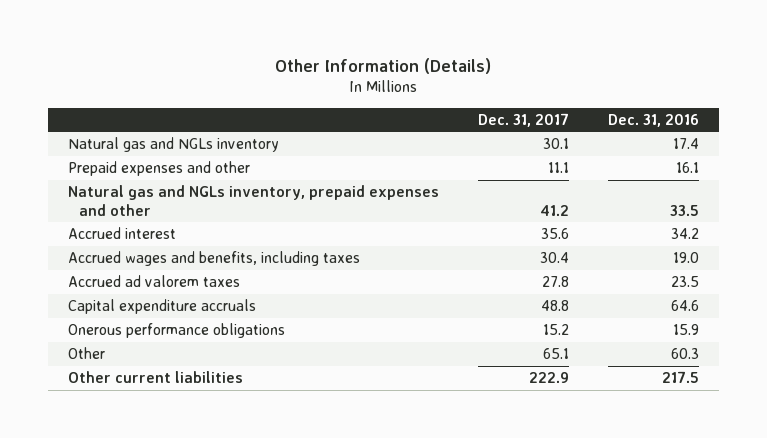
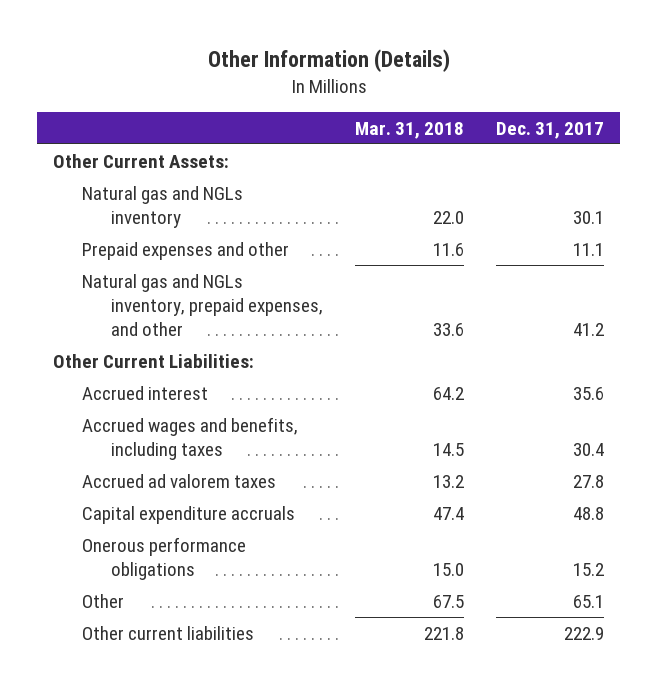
- | Dec. 31, 2017 | Dec. 31, 2016
+ | Mar. 31, 2018 | Dec. 31, 2017
+ Other Current Assets:
- Natural gas and NGLs inventory, prepaid expenses and other | 41.2 | 33.5
+ Natural gas and NGLs inventory, prepaid expenses, and other | 33.6 | 41.2
+ Other Current Liabilities:

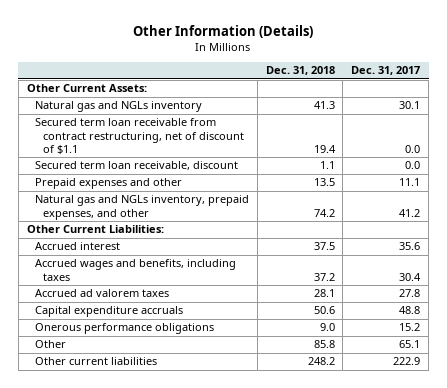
- | Mar. 31, 2018 | Dec. 31, 2017
+ | Dec. 31, 2018 | Dec. 31, 2017
+ Secured term loan receivable from contract restructuring, net of discount of $1.1 | 19.4 | 0.0
+ Secured term loan receivable, discount | 1.1 | 0.0

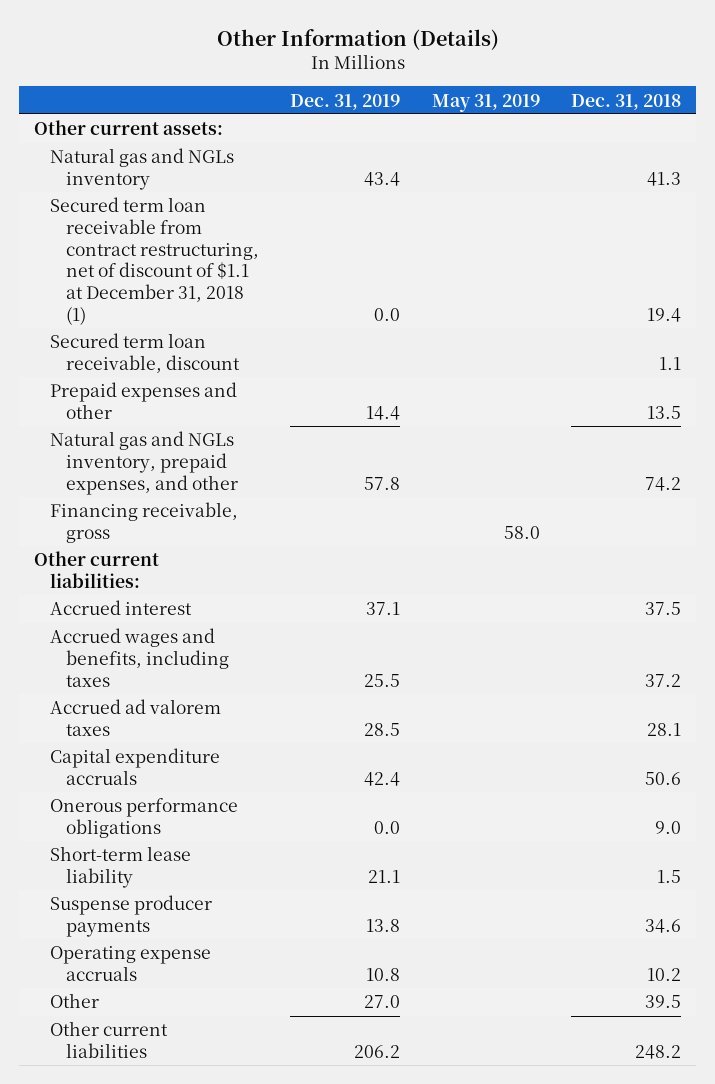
- | Dec. 31, 2018 | Dec. 31, 2017
+ | Dec. 31, 2019 | May 31, 2019 | Dec. 31, 2018
- Other Current Assets:
+ Other current assets:
- Secured term loan receivable from contract restructuring, net of discount of $1.1 | 19.4 | 0.0
+ Secured term loan receivable from contract restructuring, net of discount of $1.1 at December 31, 2018 (1) | 0.0 | | 19.4
- Other Current Liabilities:
+ Financing receivable, gross | | 58.0 |
+ Other current liabilities:
- Other | 85.8 | 65.1
+ Short-term lease liability | 21.1 | | 1.5
+ Suspense producer payments | 13.8 | | 34.6
+ Operating expense accruals | 10.8 | | 10.2
+ Other | 27.0 | | 39.5

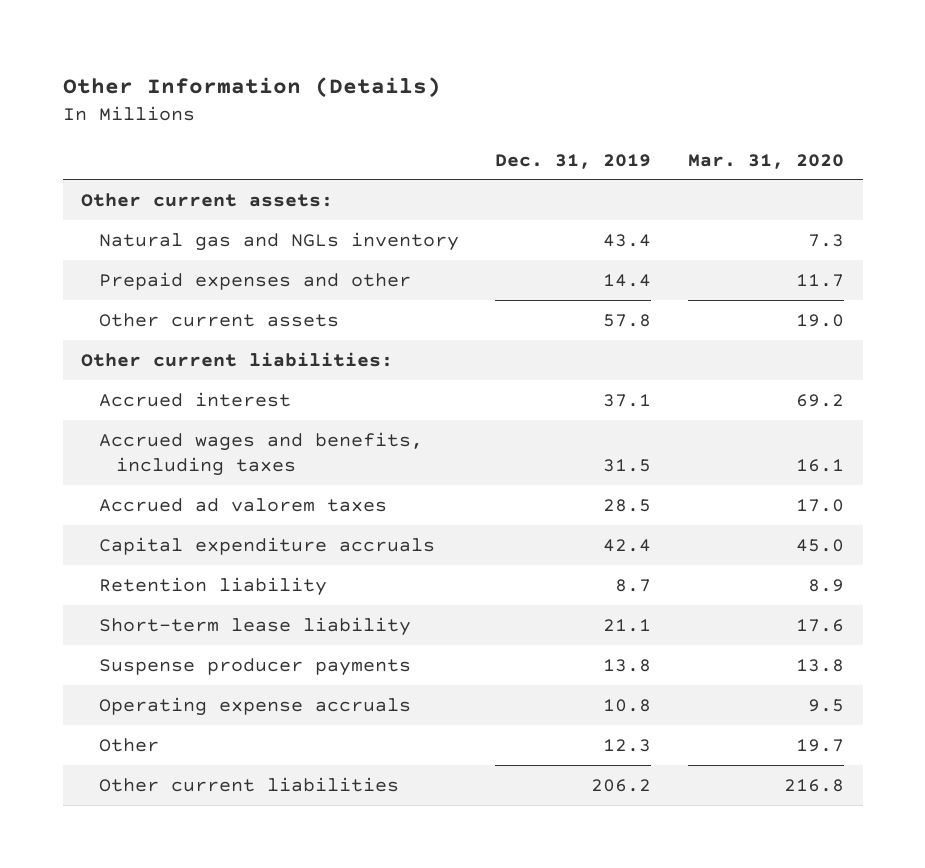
- | Dec. 31, 2019 | May 31, 2019 | Dec. 31, 2018
+ | Dec. 31, 2019 | Mar. 31, 2020
- Secured term loan receivable from contract restructuring, net of discount of $1.1 at December 31, 2018 (1) | 0.0 | | 19.4
- Secured term loan receivable, discount | | | 1.1
- Natural gas and NGLs inventory, prepaid expenses, and other | 57.8 | | 74.2
- Financing receivable, gross | | 58.0 |
+ Other current assets | 57.8 | 19.0
- Accrued wages and benefits, including taxes | 25.5 | | 37.2
+ Accrued wages and benefits, including taxes | 31.5 | 16.1
- Onerous performance obligations | 0.0 | | 9.0
+ Retention liability | 8.7 | 8.9
- Other | 27.0 | | 39.5
+ Other | 12.3 | 19.7

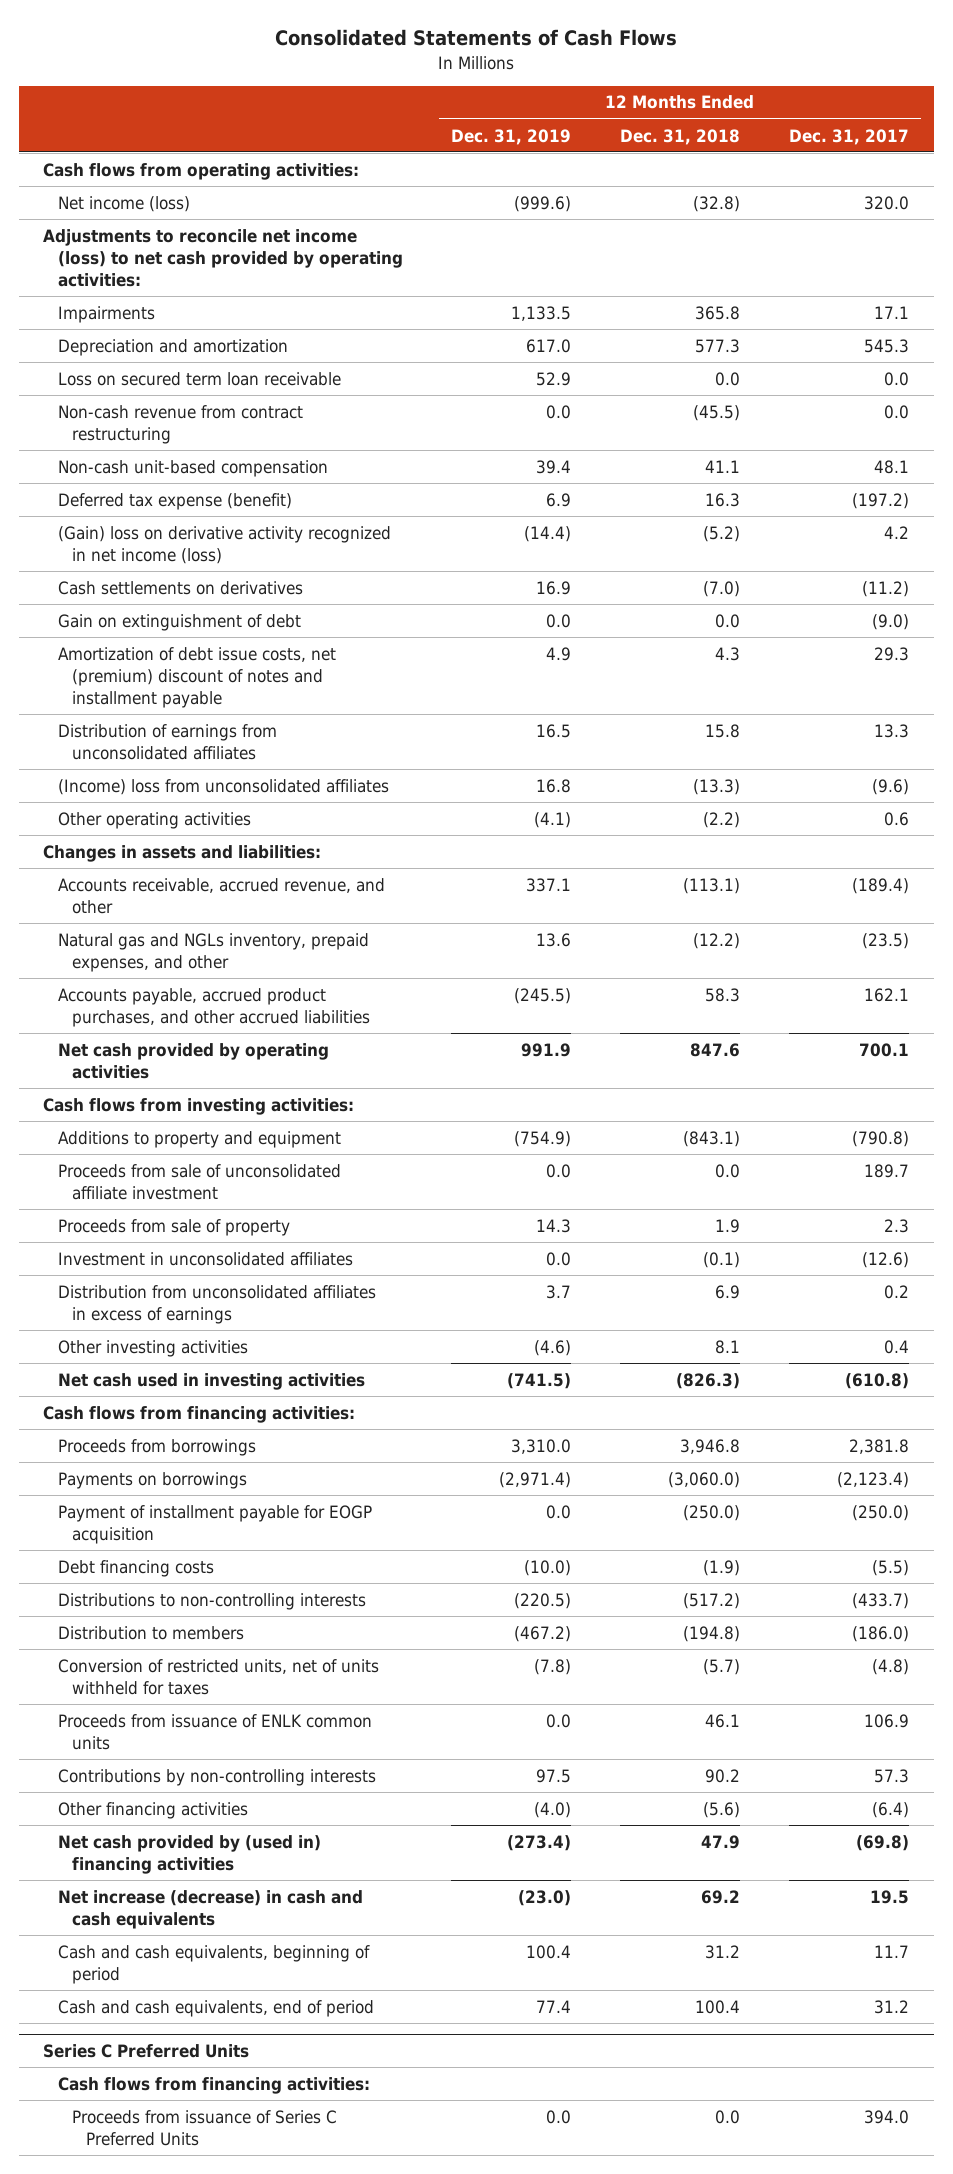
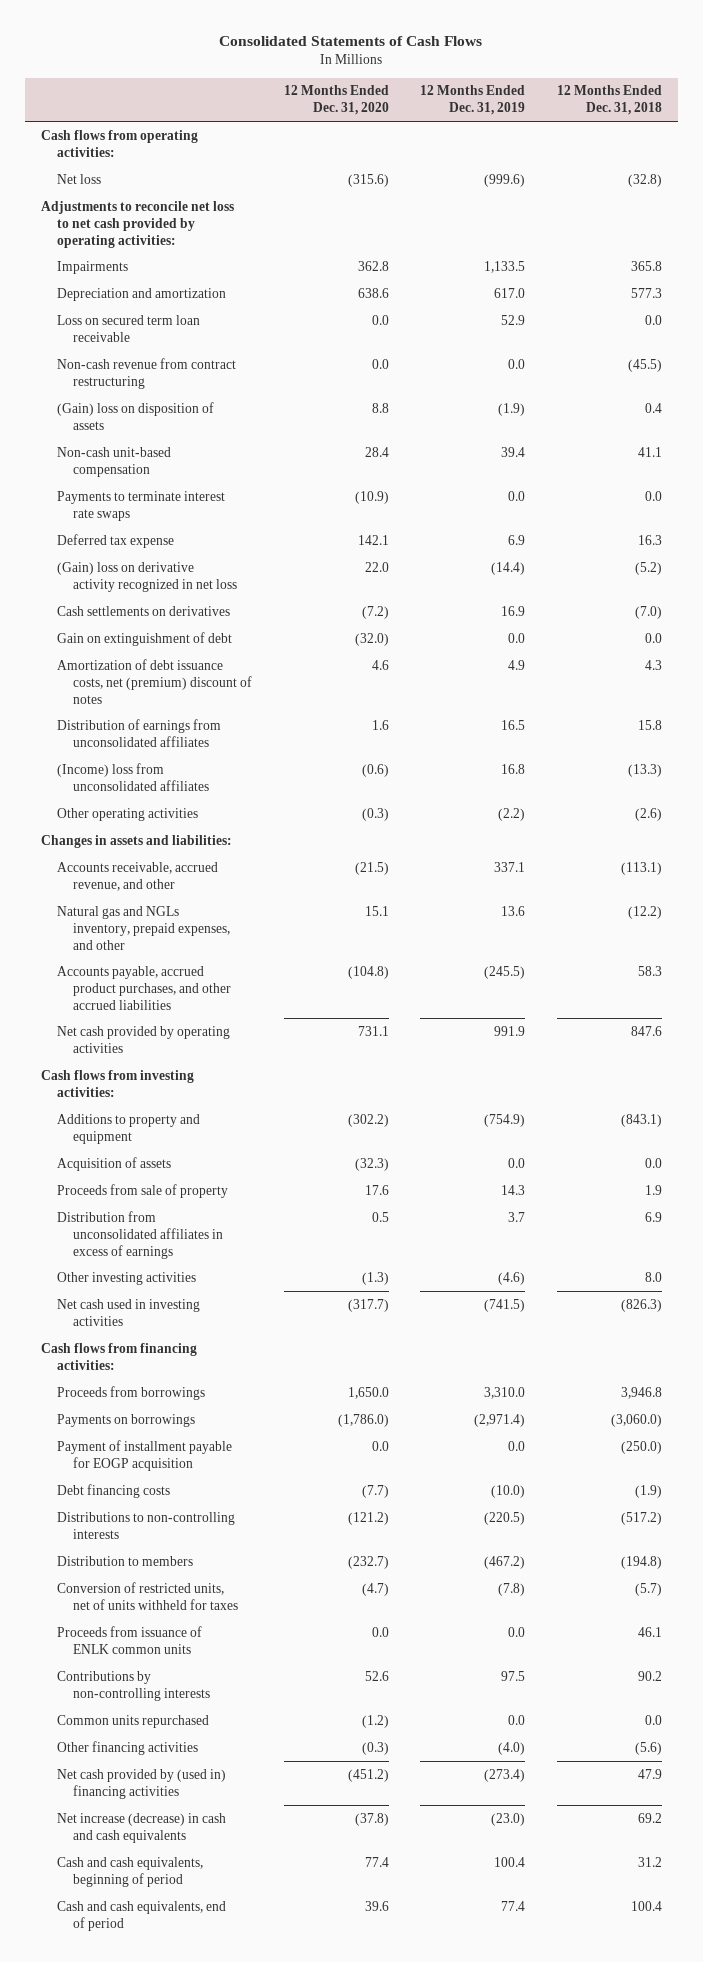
- | 12 Months Ended Dec. 31, 2019 | 12 Months Ended Dec. 31, 2018 | 12 Months Ended Dec. 31, 2017
+ | 12 Months Ended Dec. 31, 2020 | 12 Months Ended Dec. 31, 2019 | 12 Months Ended Dec. 31, 2018
- Net income (loss) | (999.6) | (32.8) | 320.0
- Adjustments to reconcile net income (loss) to net cash provided by operating activities:
+ Net loss | (315.6) | (999.6) | (32.8)
+ Adjustments to reconcile net loss to net cash provided by operating activities:
+ (Gain) loss on disposition of assets | 8.8 | (1.9) | 0.4
- Deferred tax expense (benefit) | 6.9 | 16.3 | (197.2)
- (Gain) loss on derivative activity recognized in net income (loss) | (14.4) | (5.2) | 4.2
+ Payments to terminate interest rate swaps | (10.9) | 0.0 | 0.0
+ Deferred tax expense | 142.1 | 6.9 | 16.3
+ (Gain) loss on derivative activity recognized in net loss | 22.0 | (14.4) | (5.2)
- Amortization of debt issue costs, net (premium) discount of notes and installment payable | 4.9 | 4.3 | 29.3
+ Amortization of debt issuance costs, net (premium) discount of notes | 4.6 | 4.9 | 4.3
- Other operating activities | (4.1) | (2.2) | 0.6
+ Other operating activities | (0.3) | (2.2) | (2.6)
- Proceeds from sale of unconsolidated affiliate investment | 0.0 | 0.0 | 189.7
+ Acquisition of assets | (32.3) | 0.0 | 0.0
- Investment in unconsolidated affiliates | 0.0 | (0.1) | (12.6)
- Other investing activities | (4.6) | 8.1 | 0.4
+ Other investing activities | (1.3) | (4.6) | 8.0
+ Common units repurchased | (1.2) | 0.0 | 0.0
- Series C Preferred Units
- Cash flows from financing activities:
- Proceeds from issuance of Series C Preferred Units | 0.0 | 0.0 | 394.0

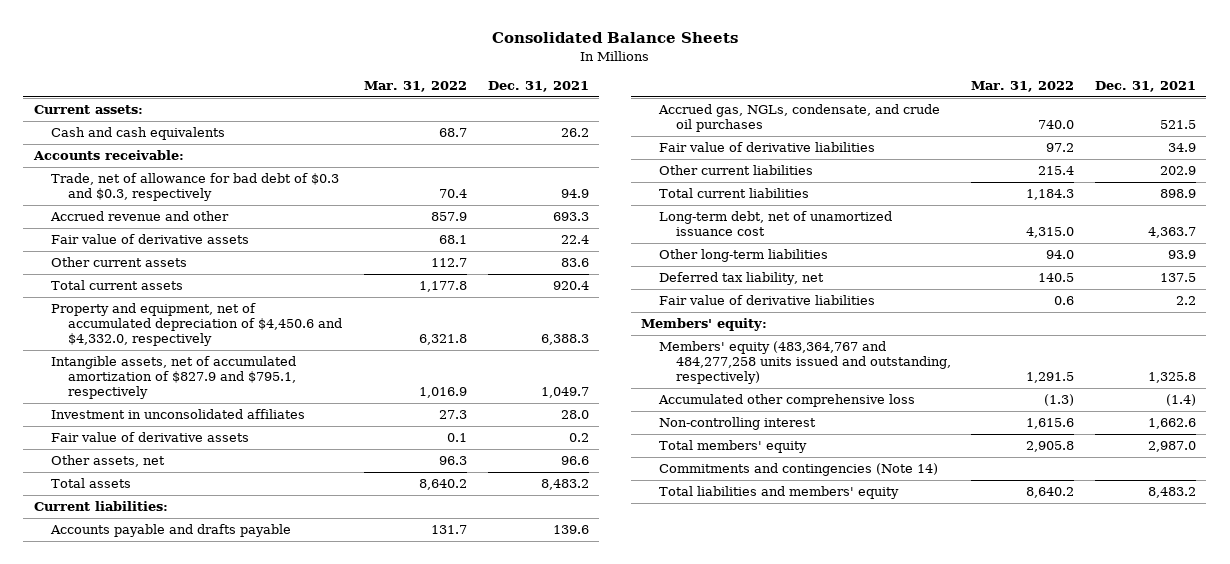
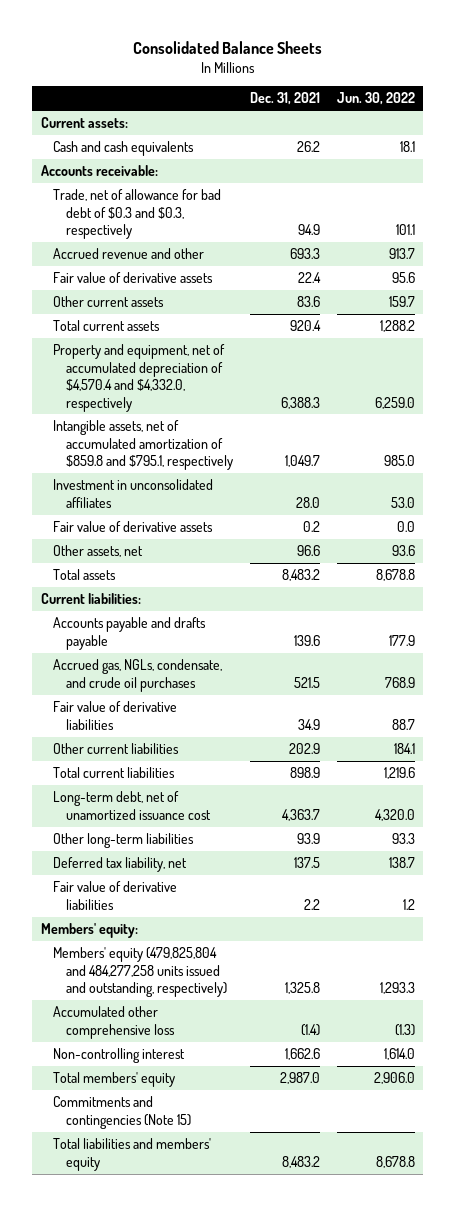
- | Mar. 31, 2022 | Dec. 31, 2021
+ | Dec. 31, 2021 | Jun. 30, 2022
- Property and equipment, net of accumulated depreciation of $4,450.6 and $4,332.0, respectively | 6,321.8 | 6,388.3
- Intangible assets, net of accumulated amortization of $827.9 and $795.1, respectively | 1,016.9 | 1,049.7
+ Property and equipment, net of accumulated depreciation of $4,570.4 and $4,332.0, respectively | 6,388.3 | 6,259.0
+ Intangible assets, net of accumulated amortization of $859.8 and $795.1, respectively | 1,049.7 | 985.0
- Members' equity (483,364,767 and 484,277,258 units issued and outstanding, respectively) | 1,291.5 | 1,325.8
+ Members' equity (479,825,804 and 484,277,258 units issued and outstanding, respectively) | 1,325.8 | 1,293.3
- Commitments and contingencies (Note 14)
+ Commitments and contingencies (Note 15)

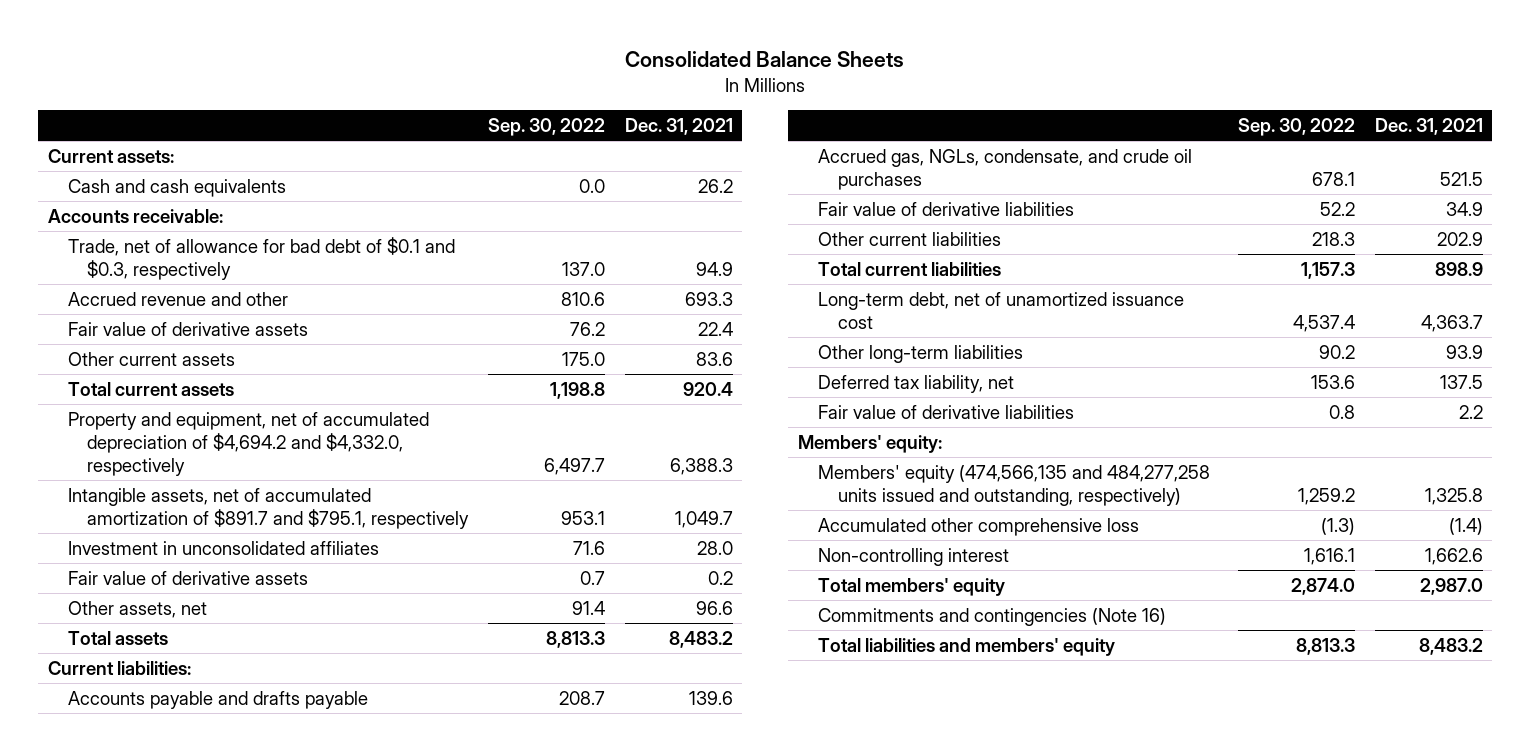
- | Dec. 31, 2021 | Jun. 30, 2022
+ | Sep. 30, 2022 | Dec. 31, 2021
- Trade, net of allowance for bad debt of $0.3 and $0.3, respectively | 94.9 | 101.1
+ Trade, net of allowance for bad debt of $0.1 and $0.3, respectively | 137.0 | 94.9
- Property and equipment, net of accumulated depreciation of $4,570.4 and $4,332.0, respectively | 6,388.3 | 6,259.0
- Intangible assets, net of accumulated amortization of $859.8 and $795.1, respectively | 1,049.7 | 985.0
+ Property and equipment, net of accumulated depreciation of $4,694.2 and $4,332.0, respectively | 6,497.7 | 6,388.3
+ Intangible assets, net of accumulated amortization of $891.7 and $795.1, respectively | 953.1 | 1,049.7
- Members' equity (479,825,804 and 484,277,258 units issued and outstanding, respectively) | 1,325.8 | 1,293.3
+ Members' equity (474,566,135 and 484,277,258 units issued and outstanding, respectively) | 1,259.2 | 1,325.8
- Commitments and contingencies (Note 15)
+ Commitments and contingencies (Note 16)

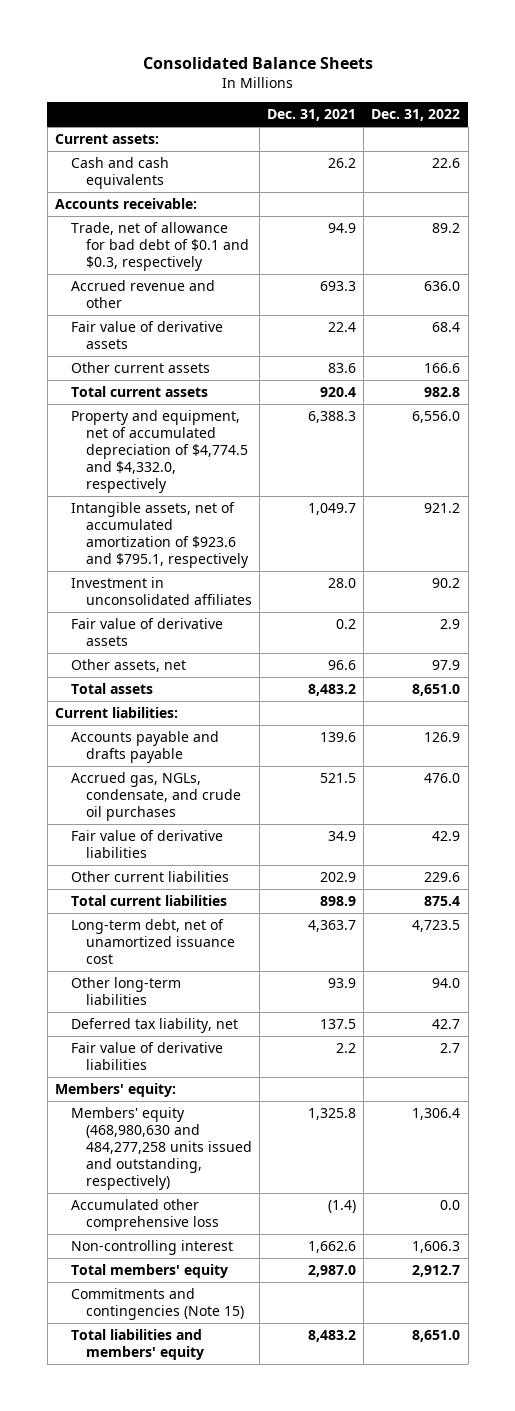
- | Sep. 30, 2022 | Dec. 31, 2021
+ | Dec. 31, 2021 | Dec. 31, 2022
- Property and equipment, net of accumulated depreciation of $4,694.2 and $4,332.0, respectively | 6,497.7 | 6,388.3
- Intangible assets, net of accumulated amortization of $891.7 and $795.1, respectively | 953.1 | 1,049.7
+ Property and equipment, net of accumulated depreciation of $4,774.5 and $4,332.0, respectively | 6,388.3 | 6,556.0
+ Intangible assets, net of accumulated amortization of $923.6 and $795.1, respectively | 1,049.7 | 921.2
- Members' equity (474,566,135 and 484,277,258 units issued and outstanding, respectively) | 1,259.2 | 1,325.8
+ Members' equity (468,980,630 and 484,277,258 units issued and outstanding, respectively) | 1,325.8 | 1,306.4
- Commitments and contingencies (Note 16)
+ Commitments and contingencies (Note 15)

